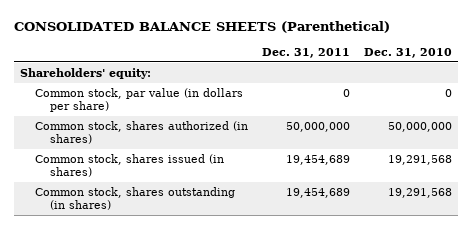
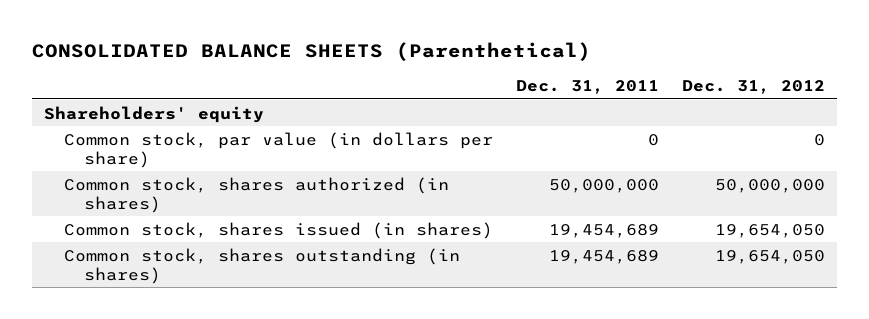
- | Dec. 31, 2011 | Dec. 31, 2010
+ | Dec. 31, 2011 | Dec. 31, 2012
- Shareholders' equity:
+ Shareholders' equity

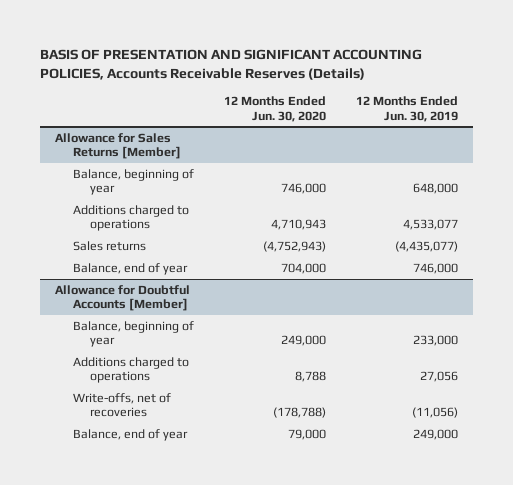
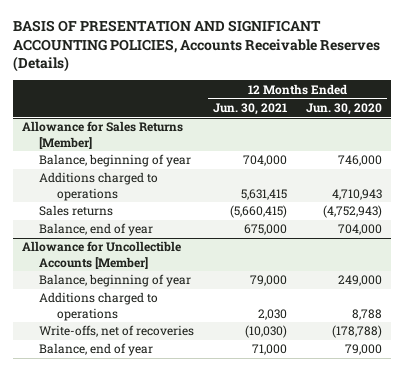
- | 12 Months Ended Jun. 30, 2020 | 12 Months Ended Jun. 30, 2019
+ | 12 Months Ended Jun. 30, 2021 | 12 Months Ended Jun. 30, 2020
- Allowance for Doubtful Accounts [Member]
+ Allowance for Uncollectible Accounts [Member]

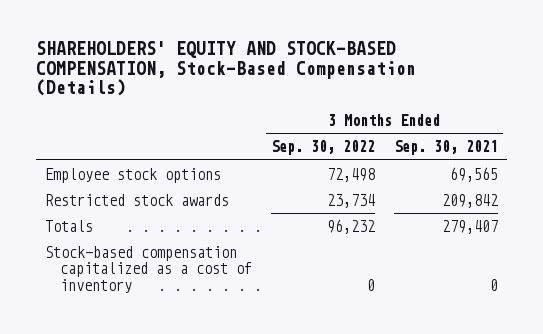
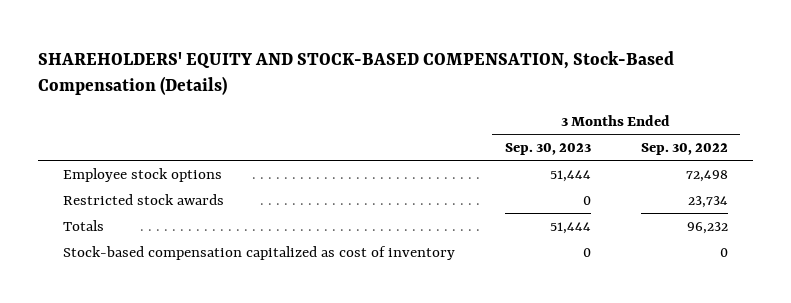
- | 3 Months Ended Sep. 30, 2022 | 3 Months Ended Sep. 30, 2021
+ | 3 Months Ended Sep. 30, 2023 | 3 Months Ended Sep. 30, 2022
- Stock-based compensation capitalized as a cost of inventory | 0 | 0
+ Stock-based compensation capitalized as cost of inventory | 0 | 0

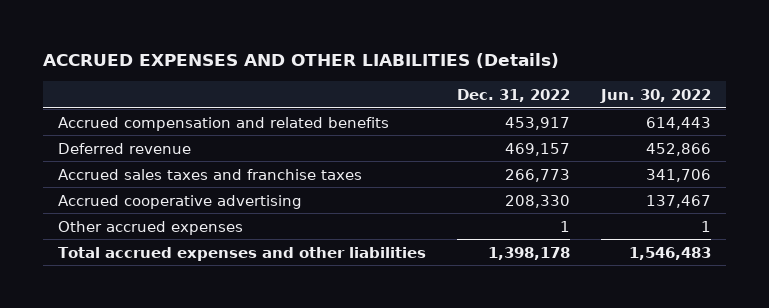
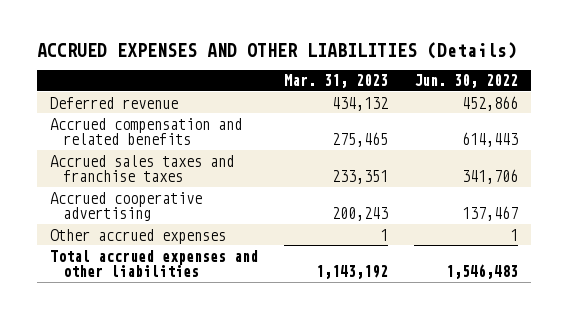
- | Dec. 31, 2022 | Jun. 30, 2022
+ | Mar. 31, 2023 | Jun. 30, 2022
moved down: Accrued compensation and related benefits | 275,465 | 614,443

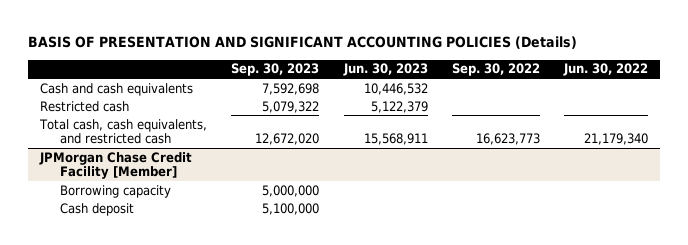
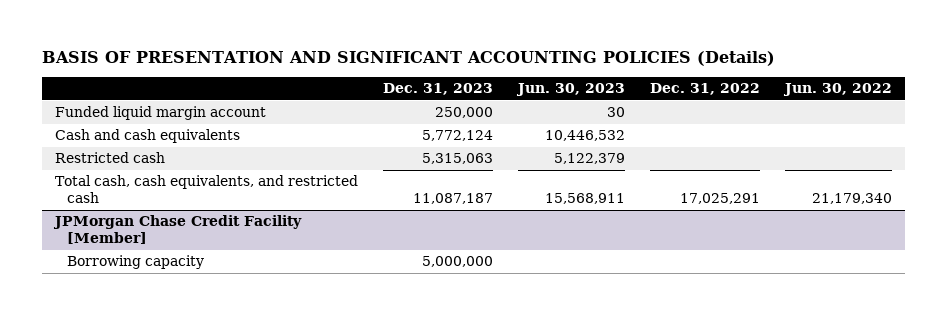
- | Sep. 30, 2023 | Jun. 30, 2023 | Sep. 30, 2022 | Jun. 30, 2022
+ | Dec. 31, 2023 | Jun. 30, 2023 | Dec. 31, 2022 | Jun. 30, 2022
+ Funded liquid margin account | 250,000 | 30 | |
@ JPMorgan Chase Credit Facility [Member]
- Cash deposit | 5,100,000 | | |

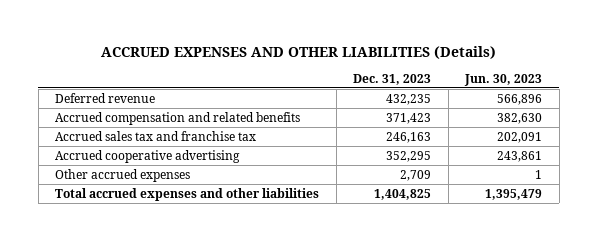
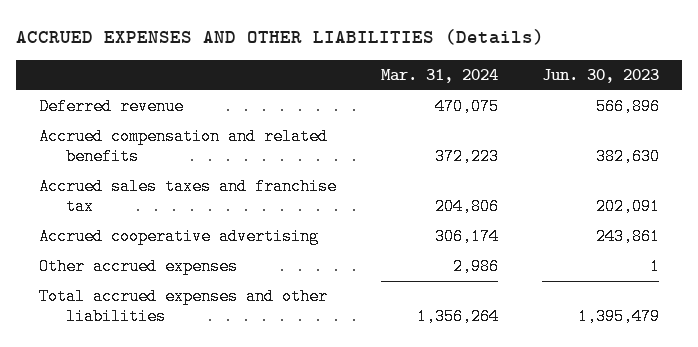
- | Dec. 31, 2023 | Jun. 30, 2023
+ | Mar. 31, 2024 | Jun. 30, 2023
- Accrued sales tax and franchise tax | 246,163 | 202,091
+ Accrued sales taxes and franchise tax | 204,806 | 202,091

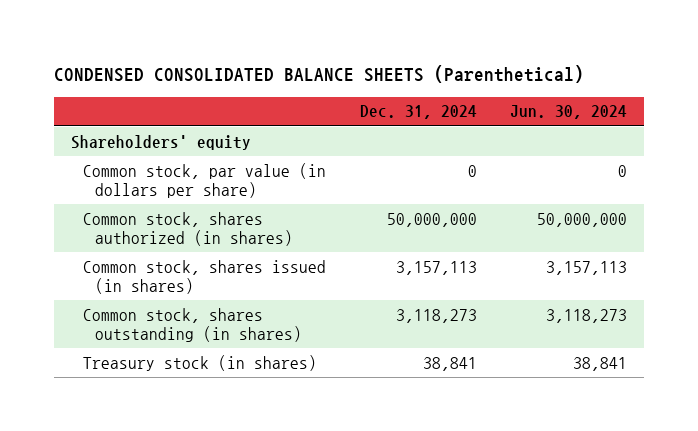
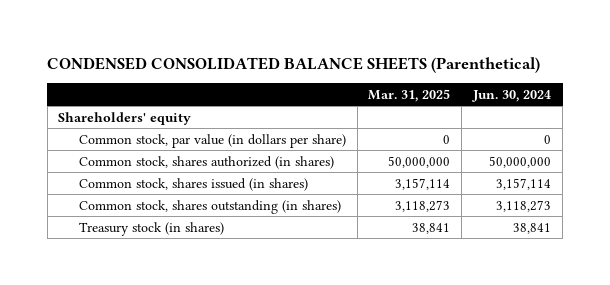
- | Dec. 31, 2024 | Jun. 30, 2024
+ | Mar. 31, 2025 | Jun. 30, 2024
- Common stock, shares issued (in shares) | 3,157,113 | 3,157,113
+ Common stock, shares issued (in shares) | 3,157,114 | 3,157,114

